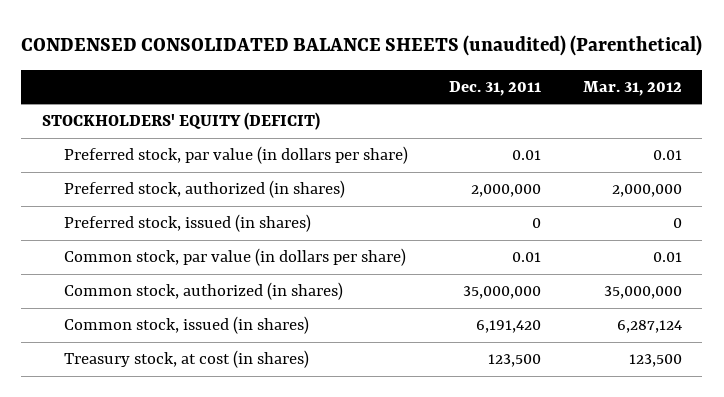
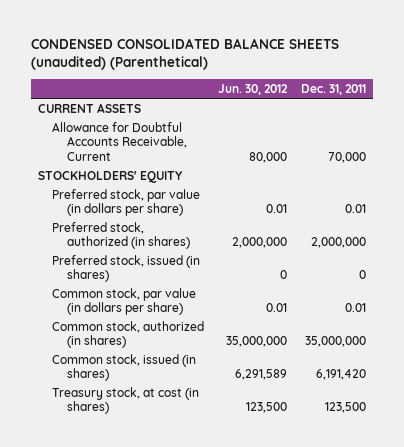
- | Dec. 31, 2011 | Mar. 31, 2012
+ | Jun. 30, 2012 | Dec. 31, 2011
- STOCKHOLDERS' EQUITY (DEFICIT)
+ CURRENT ASSETS
+ Allowance for Doubtful Accounts Receivable, Current | 80,000 | 70,000
+ STOCKHOLDERS' EQUITY

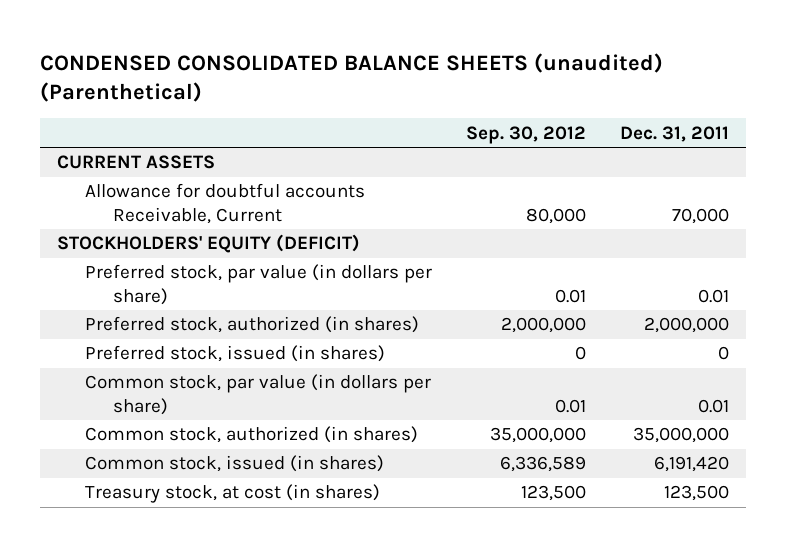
- | Jun. 30, 2012 | Dec. 31, 2011
+ | Sep. 30, 2012 | Dec. 31, 2011
- Allowance for Doubtful Accounts Receivable, Current | 80,000 | 70,000
- STOCKHOLDERS' EQUITY
+ Allowance for doubtful accounts Receivable, Current | 80,000 | 70,000
+ STOCKHOLDERS' EQUITY (DEFICIT)

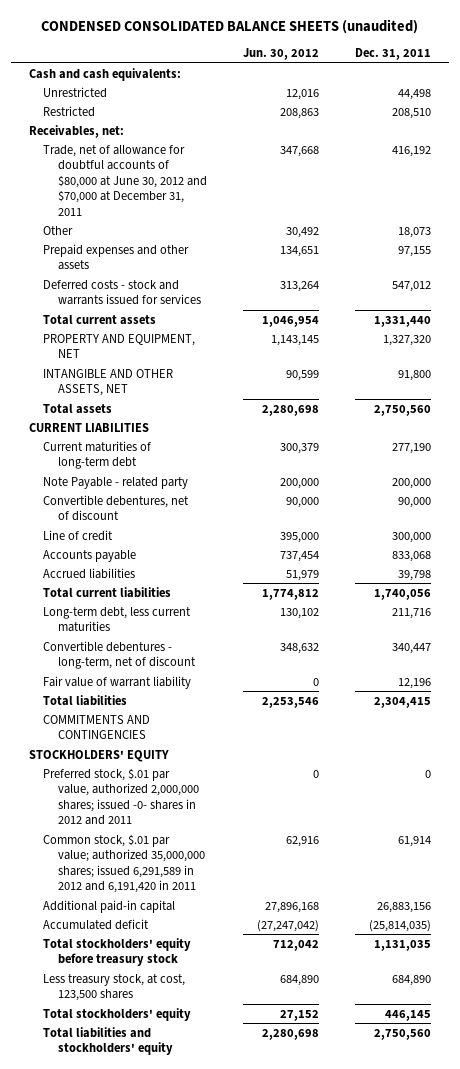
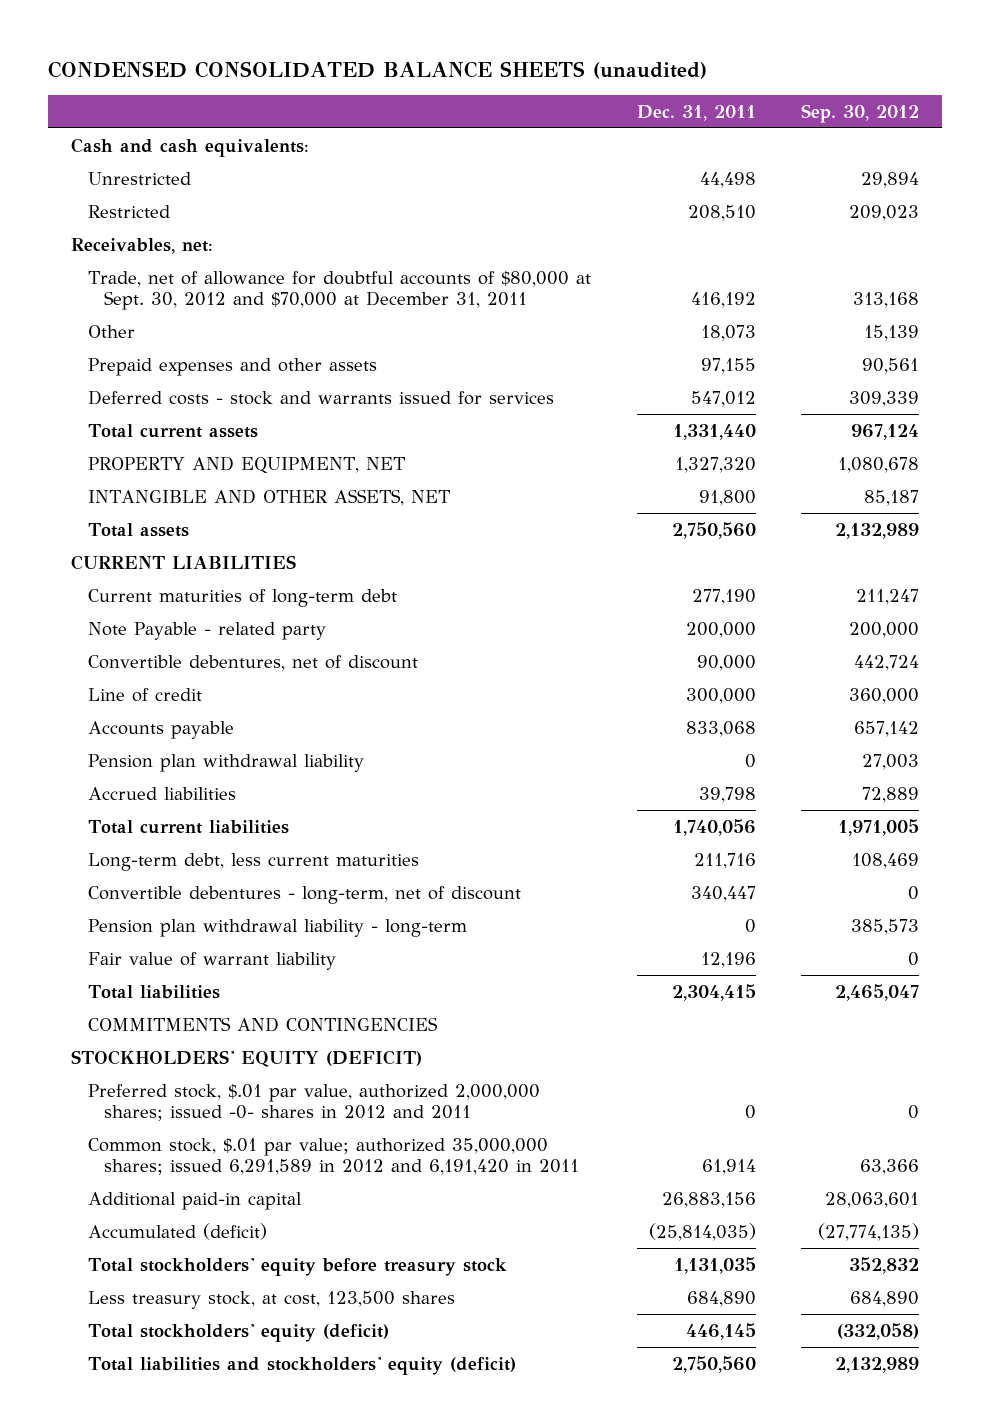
- | Jun. 30, 2012 | Dec. 31, 2011
+ | Dec. 31, 2011 | Sep. 30, 2012
- Trade, net of allowance for doubtful accounts of $80,000 at June 30, 2012 and $70,000 at December 31, 2011 | 347,668 | 416,192
+ Trade, net of allowance for doubtful accounts of $80,000 at Sept. 30, 2012 and $70,000 at December 31, 2011 | 416,192 | 313,168
+ Pension plan withdrawal liability | 0 | 27,003
+ Pension plan withdrawal liability - long-term | 0 | 385,573
- STOCKHOLDERS' EQUITY
+ STOCKHOLDERS' EQUITY (DEFICIT)
- Accumulated deficit | (27,247,042) | (25,814,035)
+ Accumulated (deficit) | (25,814,035) | (27,774,135)
- Total stockholders' equity | 27,152 | 446,145
- Total liabilities and stockholders' equity | 2,280,698 | 2,750,560
+ Total stockholders' equity (deficit) | 446,145 | (332,058)
+ Total liabilities and stockholders' equity (deficit) | 2,750,560 | 2,132,989

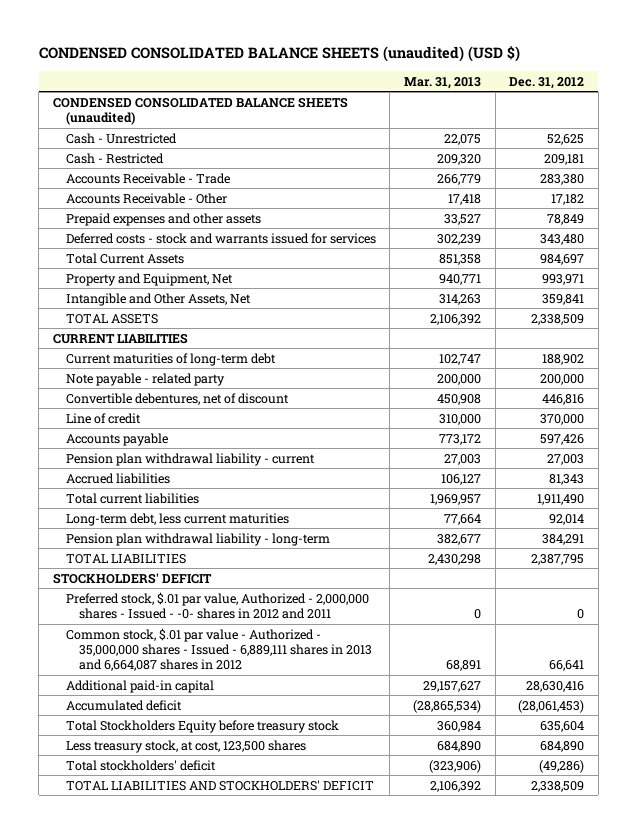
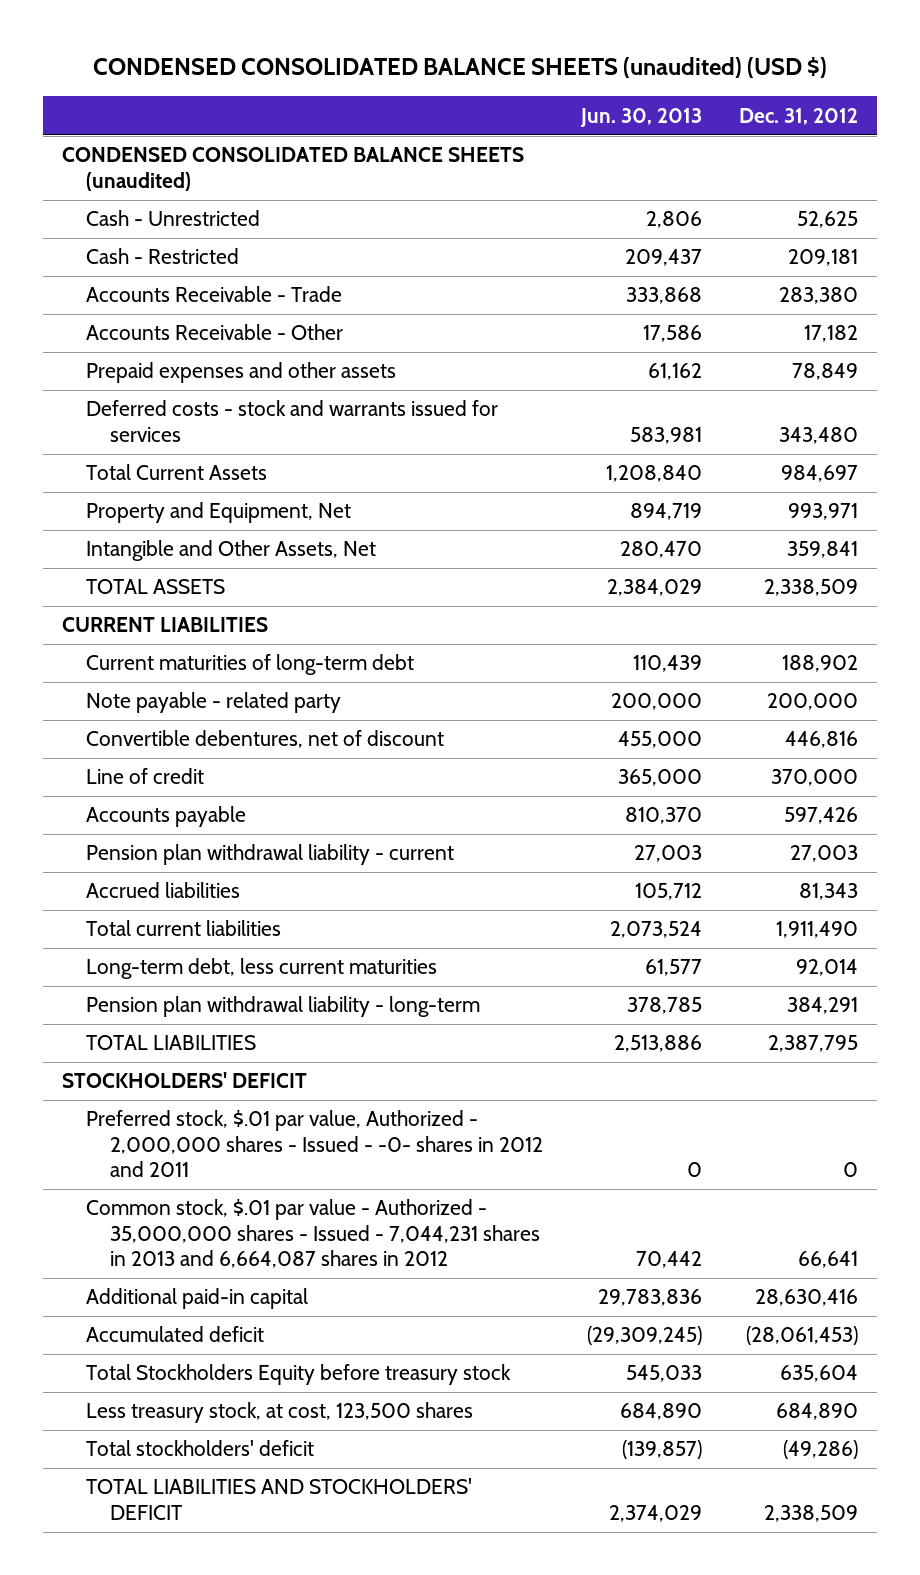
- | Mar. 31, 2013 | Dec. 31, 2012
+ | Jun. 30, 2013 | Dec. 31, 2012
- Common stock, $.01 par value - Authorized - 35,000,000 shares - Issued - 6,889,111 shares in 2013 and 6,664,087 shares in 2012 | 68,891 | 66,641
+ Common stock, $.01 par value - Authorized - 35,000,000 shares - Issued - 7,044,231 shares in 2013 and 6,664,087 shares in 2012 | 70,442 | 66,641

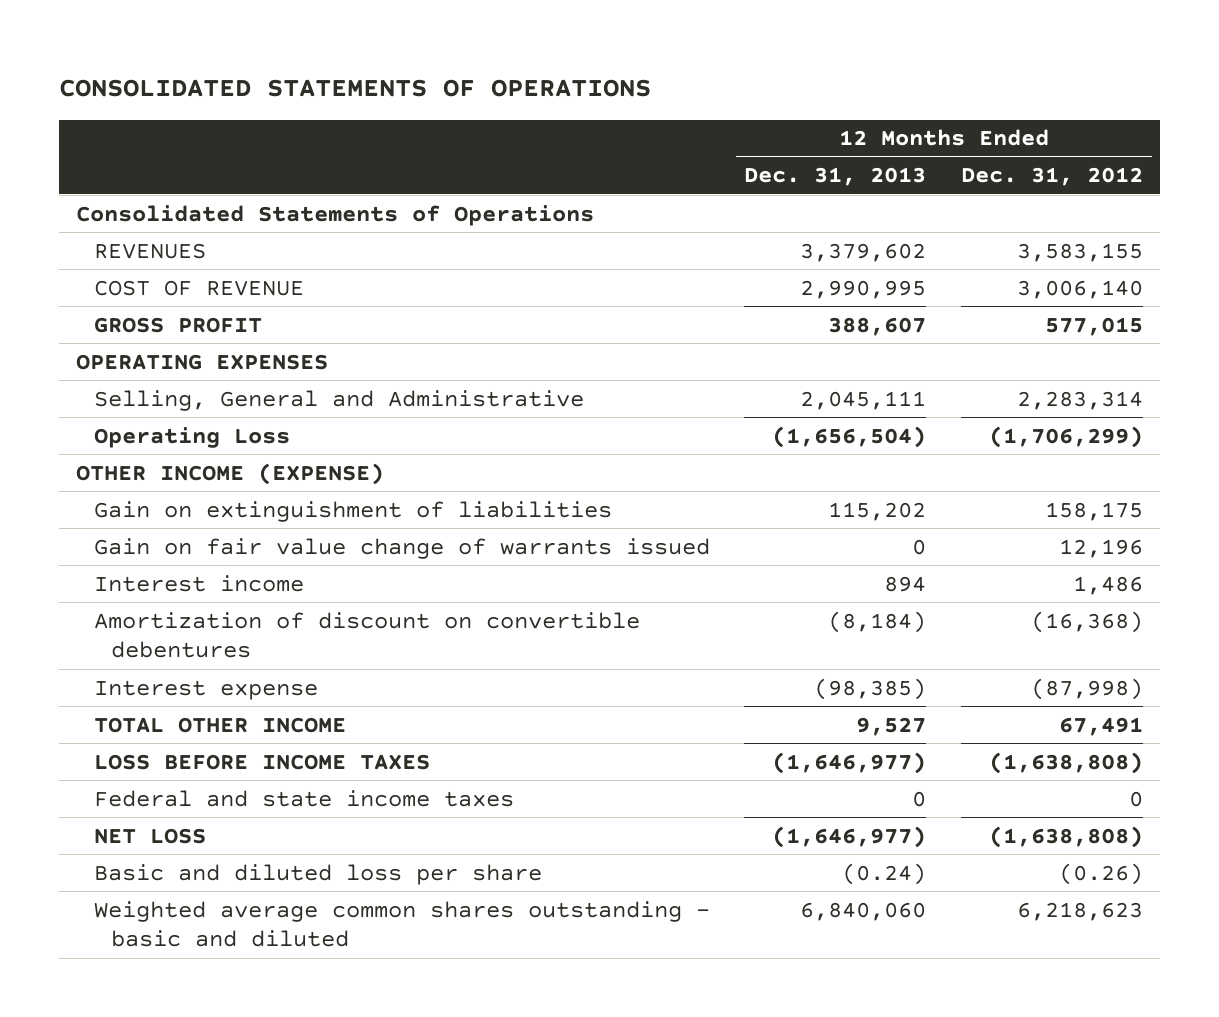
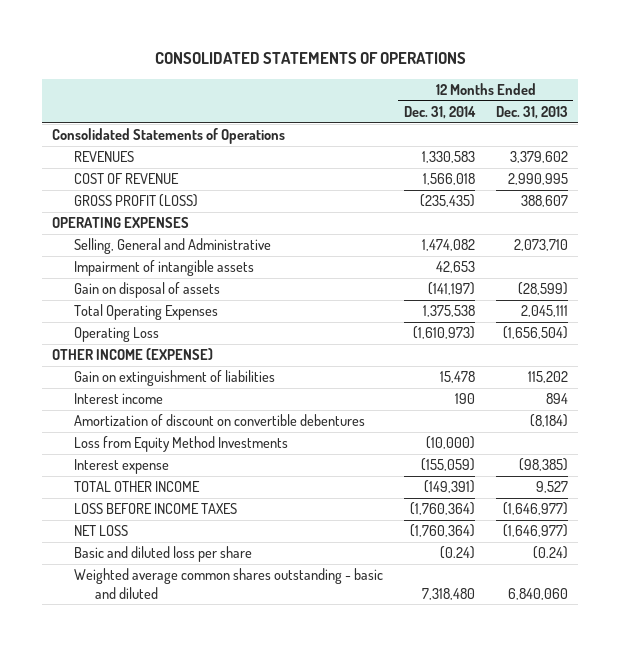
- | 12 Months Ended Dec. 31, 2013 | 12 Months Ended Dec. 31, 2012
+ | 12 Months Ended Dec. 31, 2014 | 12 Months Ended Dec. 31, 2013
- GROSS PROFIT | 388,607 | 577,015
+ GROSS PROFIT (LOSS) | (235,435) | 388,607
- Selling, General and Administrative | 2,045,111 | 2,283,314
+ Selling, General and Administrative | 1,474,082 | 2,073,710
+ Impairment of intangible assets | 42,653 |
+ Gain on disposal of assets | (141,197) | (28,599)
+ Total Operating Expenses | 1,375,538 | 2,045,111
- Gain on fair value change of warrants issued | 0 | 12,196
+ Loss from Equity Method Investments | (10,000) |
- Federal and state income taxes | 0 | 0

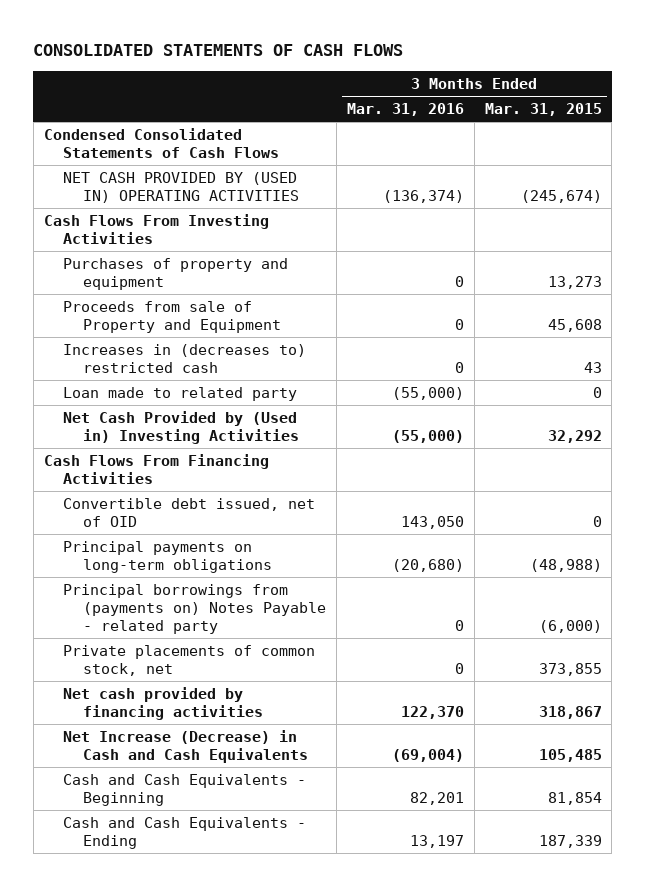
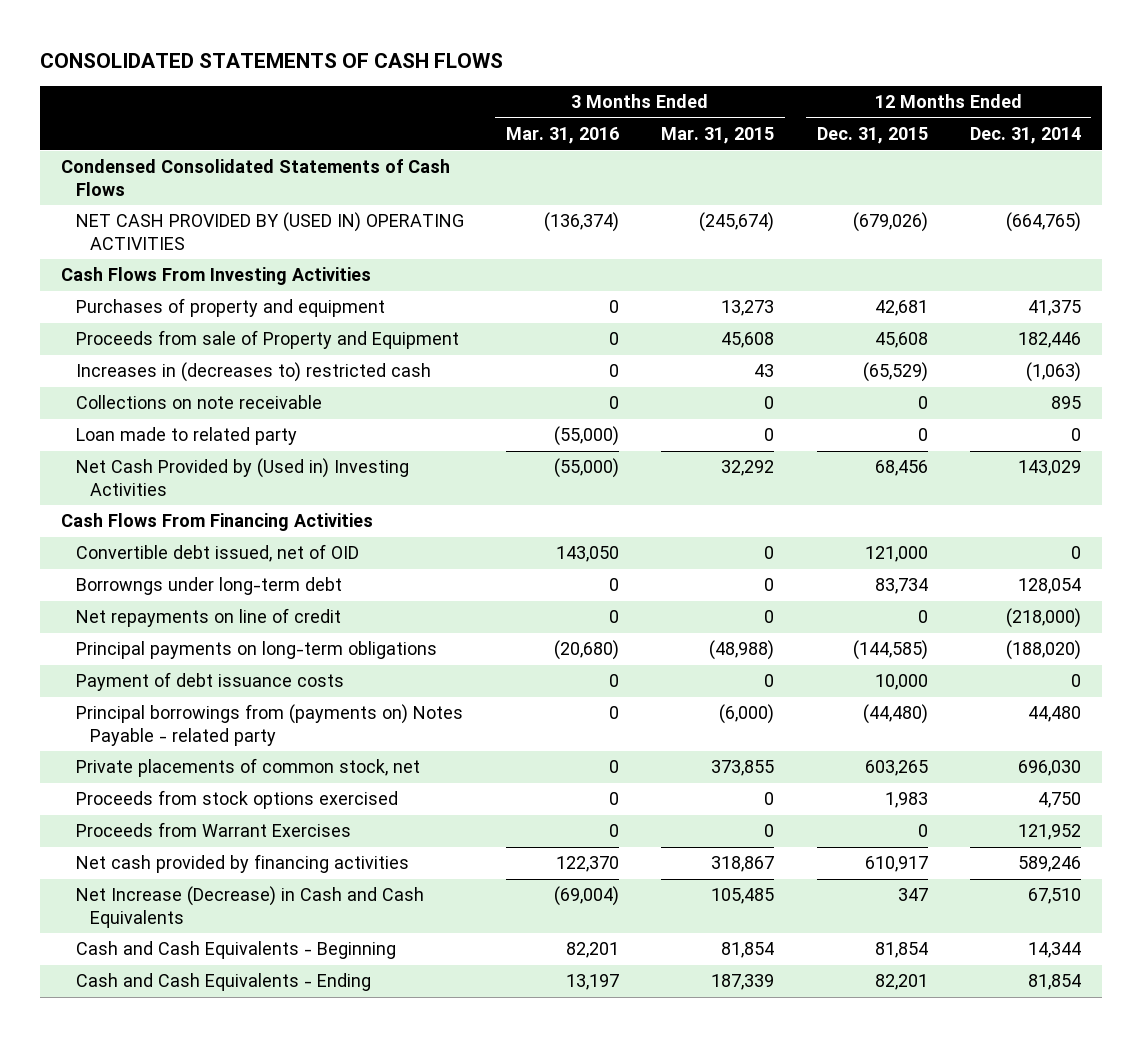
- | 3 Months Ended Mar. 31, 2016 | 3 Months Ended Mar. 31, 2015
+ | 3 Months Ended Mar. 31, 2016 | 3 Months Ended Mar. 31, 2015 | 12 Months Ended Dec. 31, 2015 | 12 Months Ended Dec. 31, 2014
+ Collections on note receivable | 0 | 0 | 0 | 895
+ Borrowngs under long-term debt | 0 | 0 | 83,734 | 128,054
+ Net repayments on line of credit | 0 | 0 | 0 | (218,000)
+ Payment of debt issuance costs | 0 | 0 | 10,000 | 0
+ Proceeds from stock options exercised | 0 | 0 | 1,983 | 4,750
+ Proceeds from Warrant Exercises | 0 | 0 | 0 | 121,952

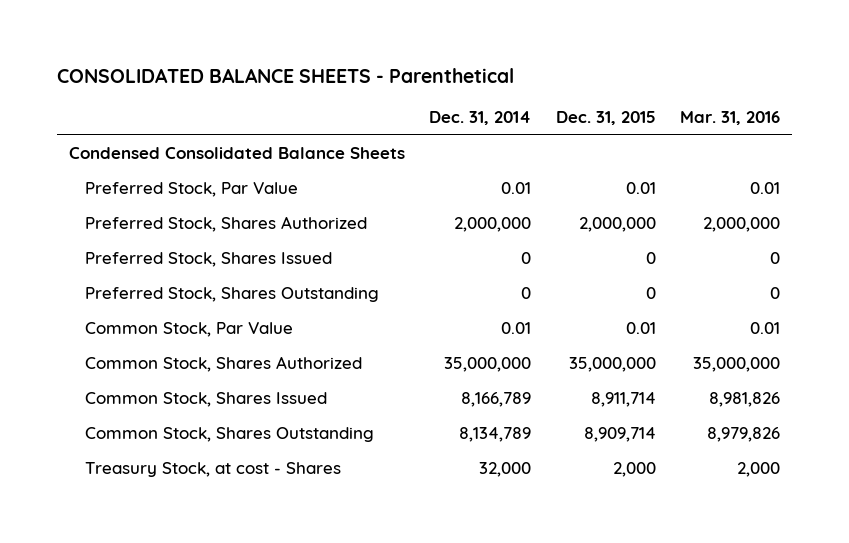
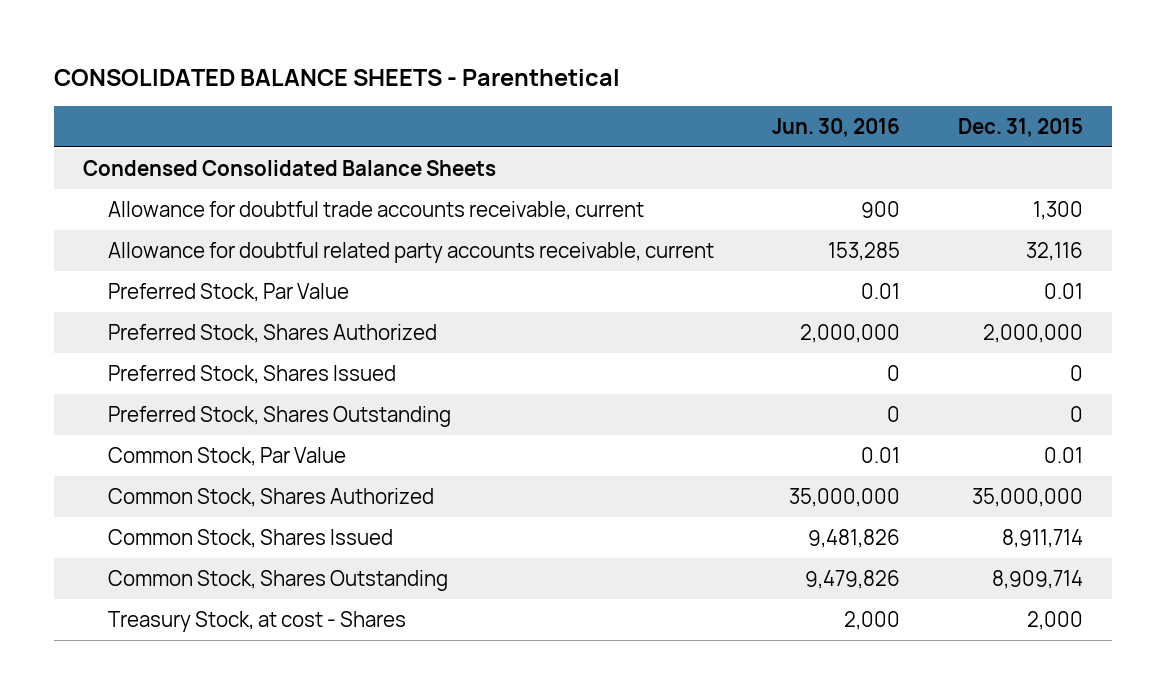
- | Dec. 31, 2014 | Dec. 31, 2015 | Mar. 31, 2016
+ | Jun. 30, 2016 | Dec. 31, 2015
+ Allowance for doubtful trade accounts receivable, current | 900 | 1,300
+ Allowance for doubtful related party accounts receivable, current | 153,285 | 32,116

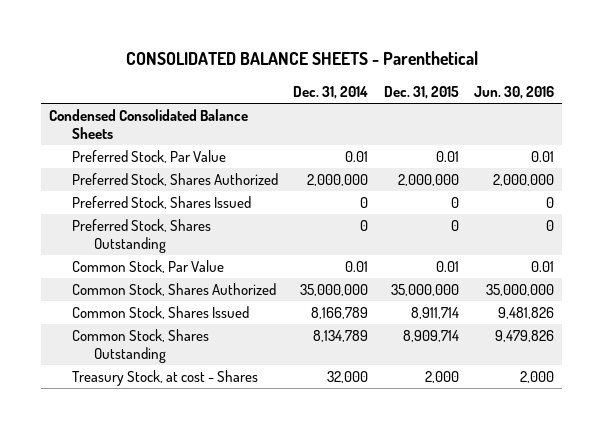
- | Jun. 30, 2016 | Dec. 31, 2015
+ | Dec. 31, 2014 | Dec. 31, 2015 | Jun. 30, 2016
- Allowance for doubtful trade accounts receivable, current | 900 | 1,300
- Allowance for doubtful related party accounts receivable, current | 153,285 | 32,116

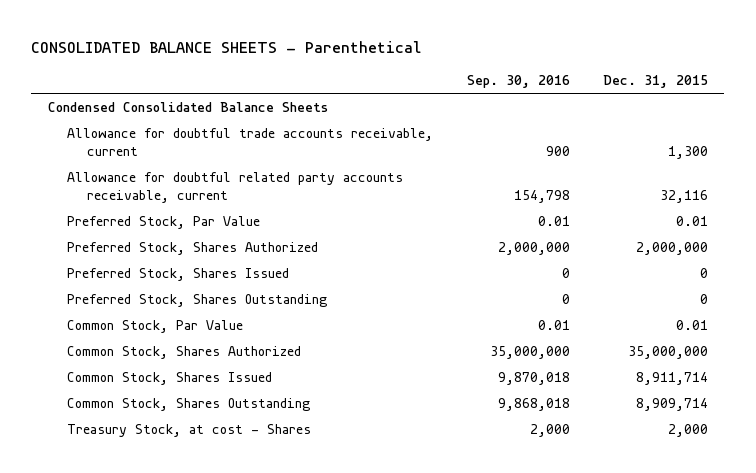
- | Dec. 31, 2014 | Dec. 31, 2015 | Jun. 30, 2016
+ | Sep. 30, 2016 | Dec. 31, 2015
+ Allowance for doubtful trade accounts receivable, current | 900 | 1,300
+ Allowance for doubtful related party accounts receivable, current | 154,798 | 32,116

